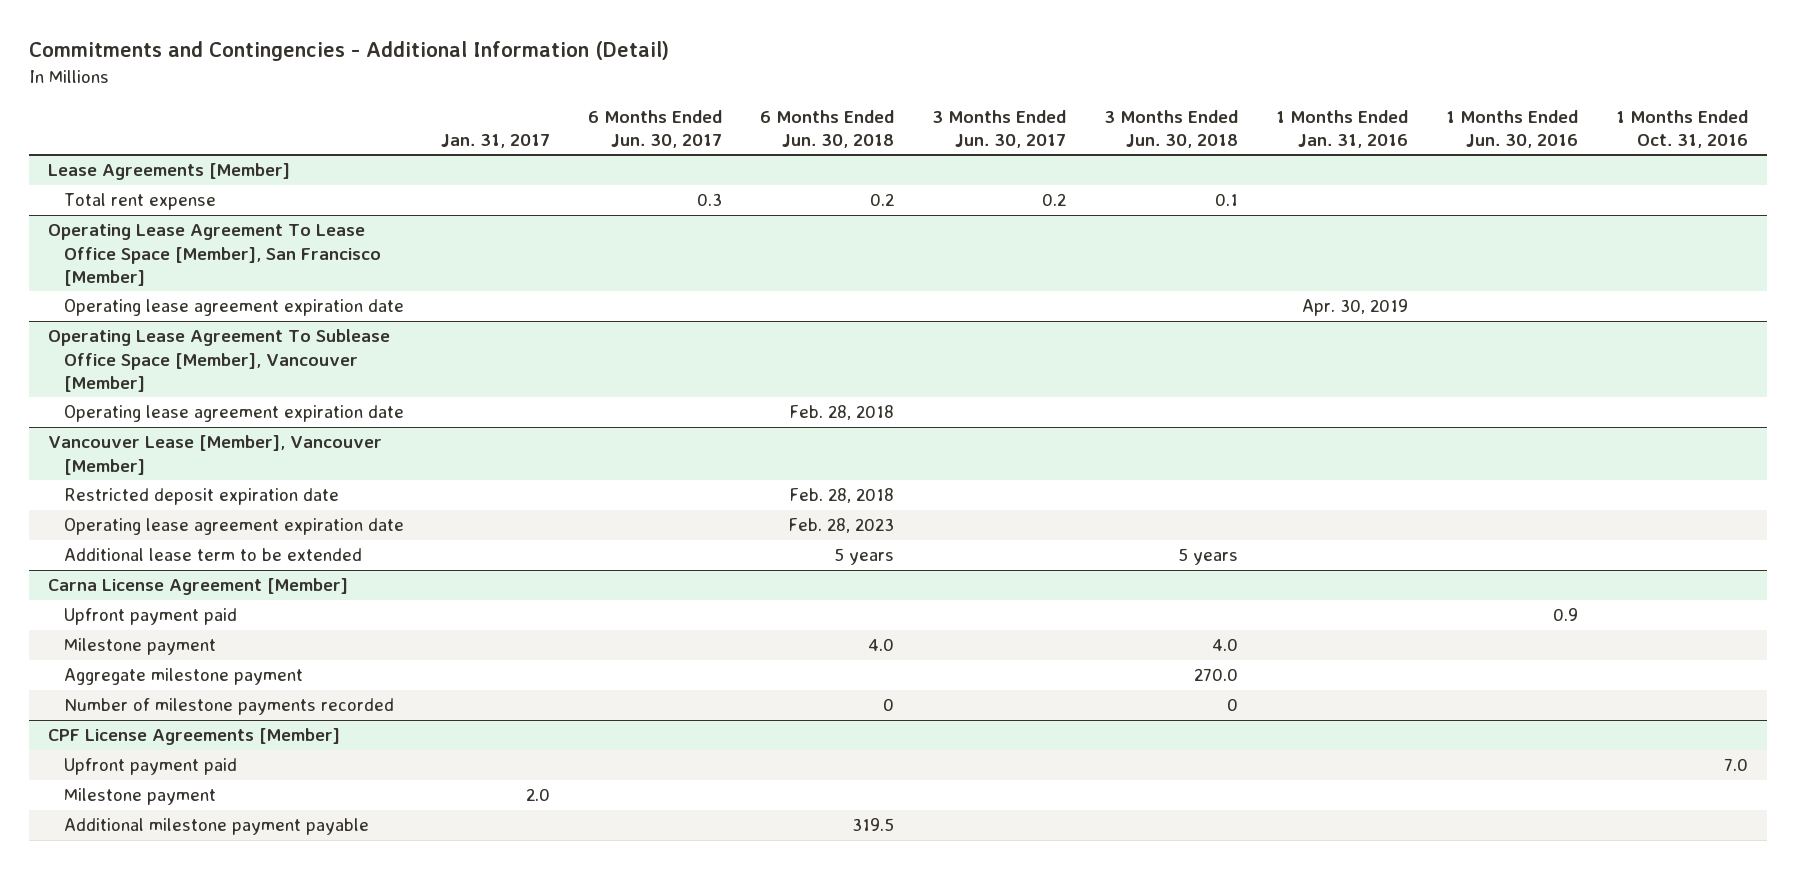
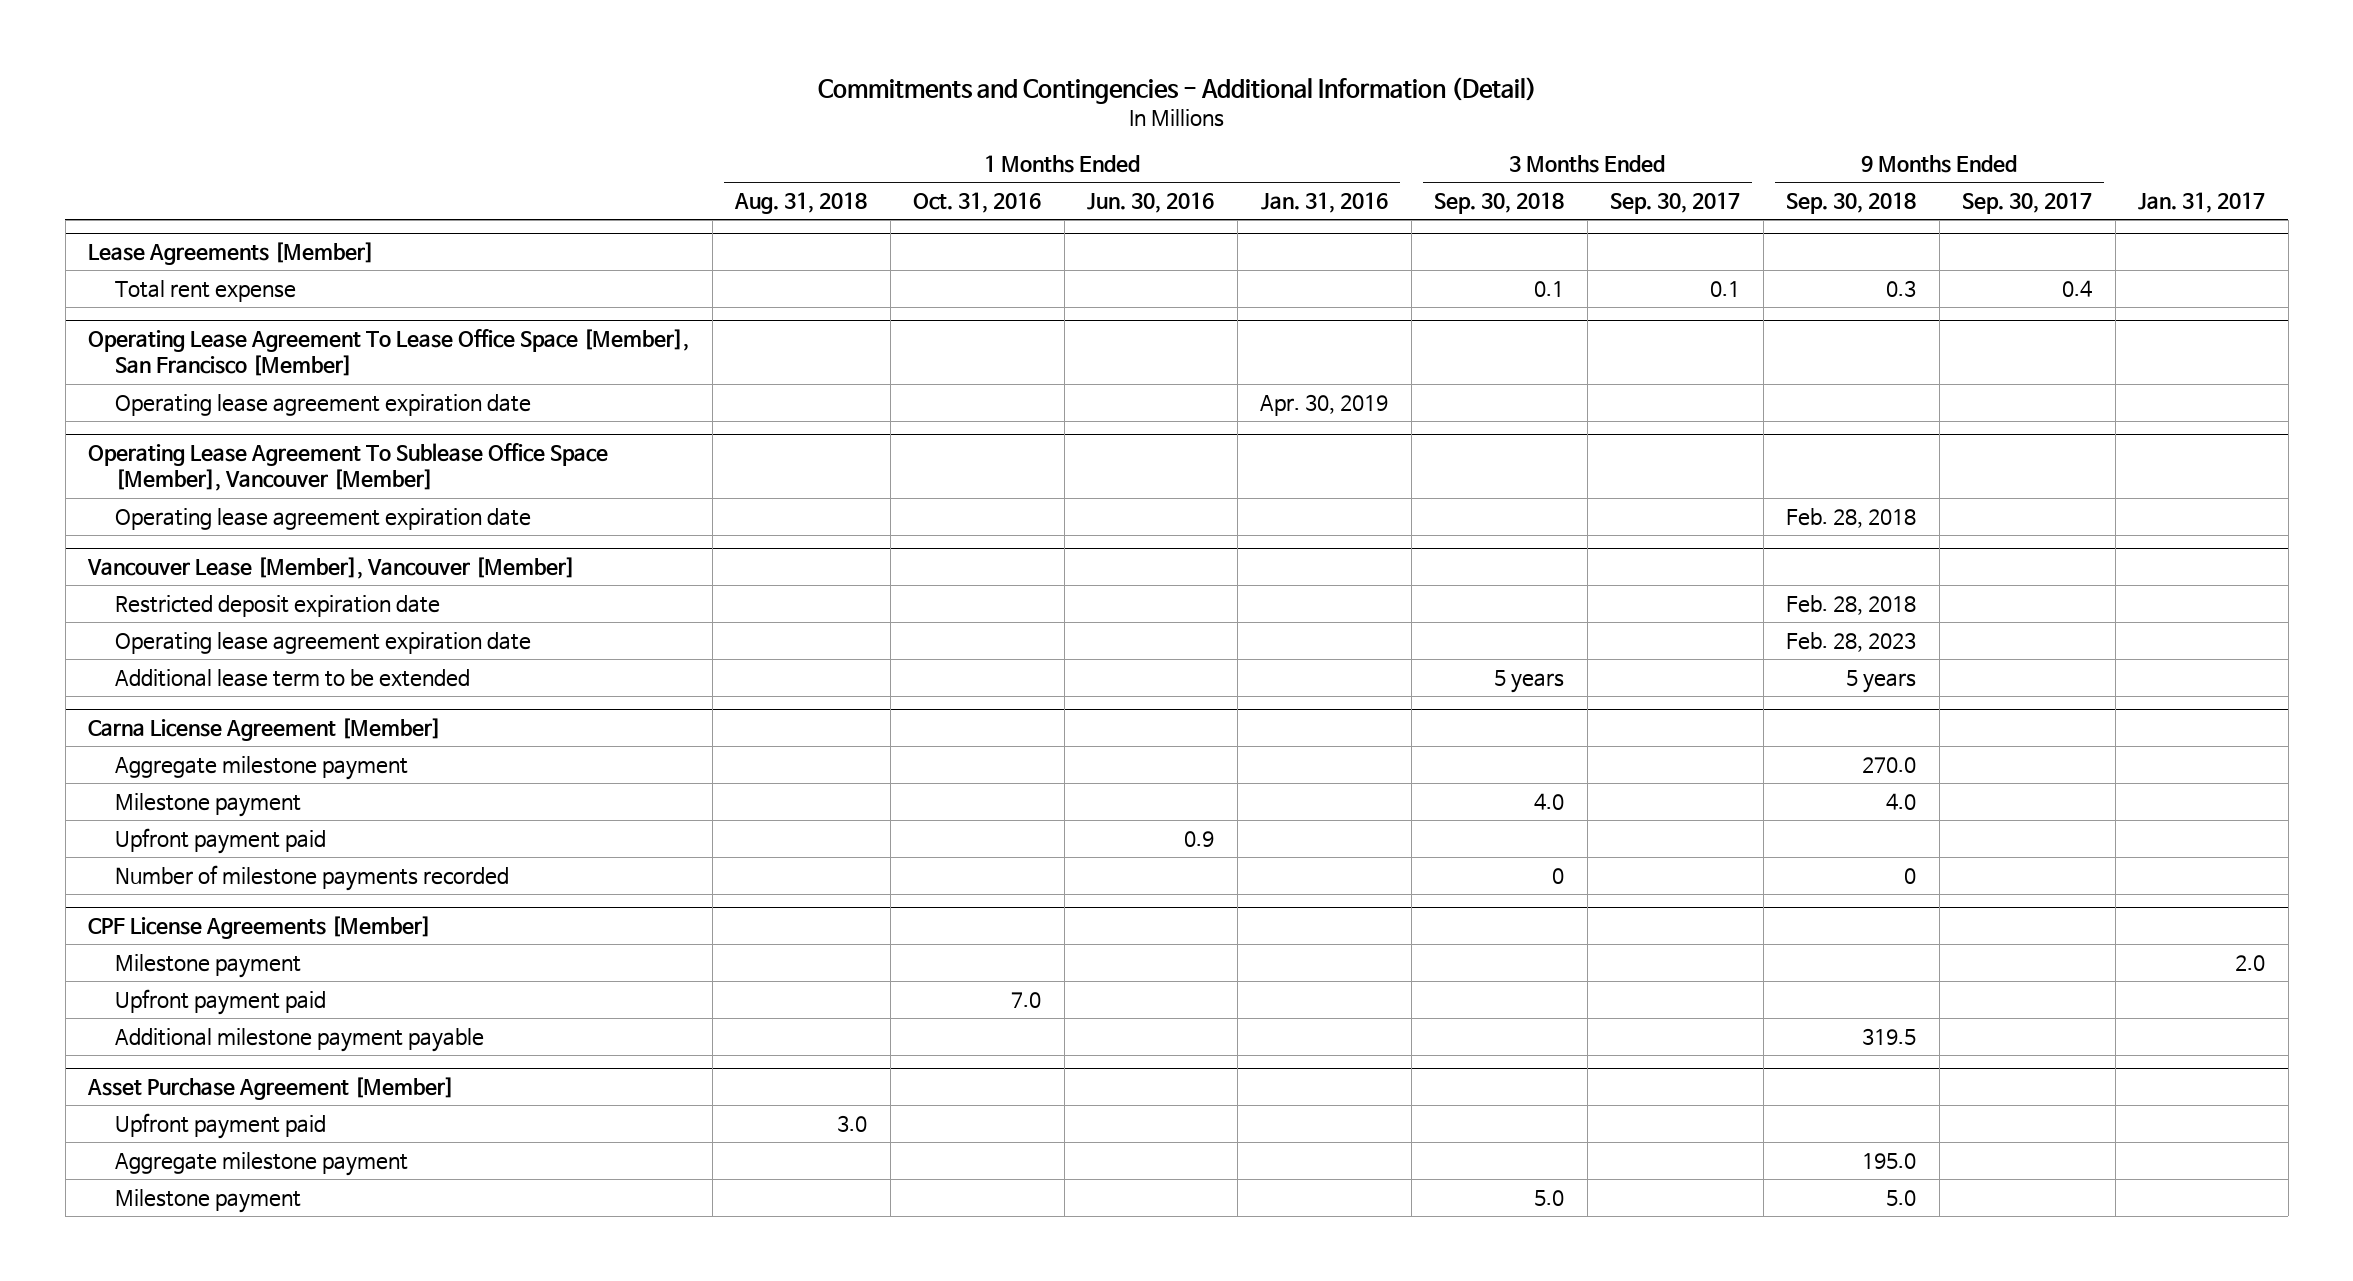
- | Jan. 31, 2017 | 6 Months Ended Jun. 30, 2017 | 6 Months Ended Jun. 30, 2018 | 3 Months Ended Jun. 30, 2017 | 3 Months Ended Jun. 30, 2018 | 1 Months Ended Jan. 31, 2016 | 1 Months Ended Jun. 30, 2016 | 1 Months Ended Oct. 31, 2016
+ | 1 Months Ended Aug. 31, 2018 | 1 Months Ended Oct. 31, 2016 | 1 Months Ended Jun. 30, 2016 | 1 Months Ended Jan. 31, 2016 | 3 Months Ended Sep. 30, 2018 | 3 Months Ended Sep. 30, 2017 | 9 Months Ended Sep. 30, 2018 | 9 Months Ended Sep. 30, 2017 | Jan. 31, 2017
@ Carna License Agreement [Member]
moved down: Milestone payment | | | | | 4.0 | | 4.0 | |
moved down: Upfront payment paid | | | 0.9 | | | | | |
@ CPF License Agreements [Member]
moved down: Upfront payment paid | | 7.0 | | | | | | |
+ Asset Purchase Agreement [Member]
+ Upfront payment paid | 3.0 | | | | | | | |
+ Aggregate milestone payment | | | | | | | 195.0 | |
+ Milestone payment | | | | | 5.0 | | 5.0 | |

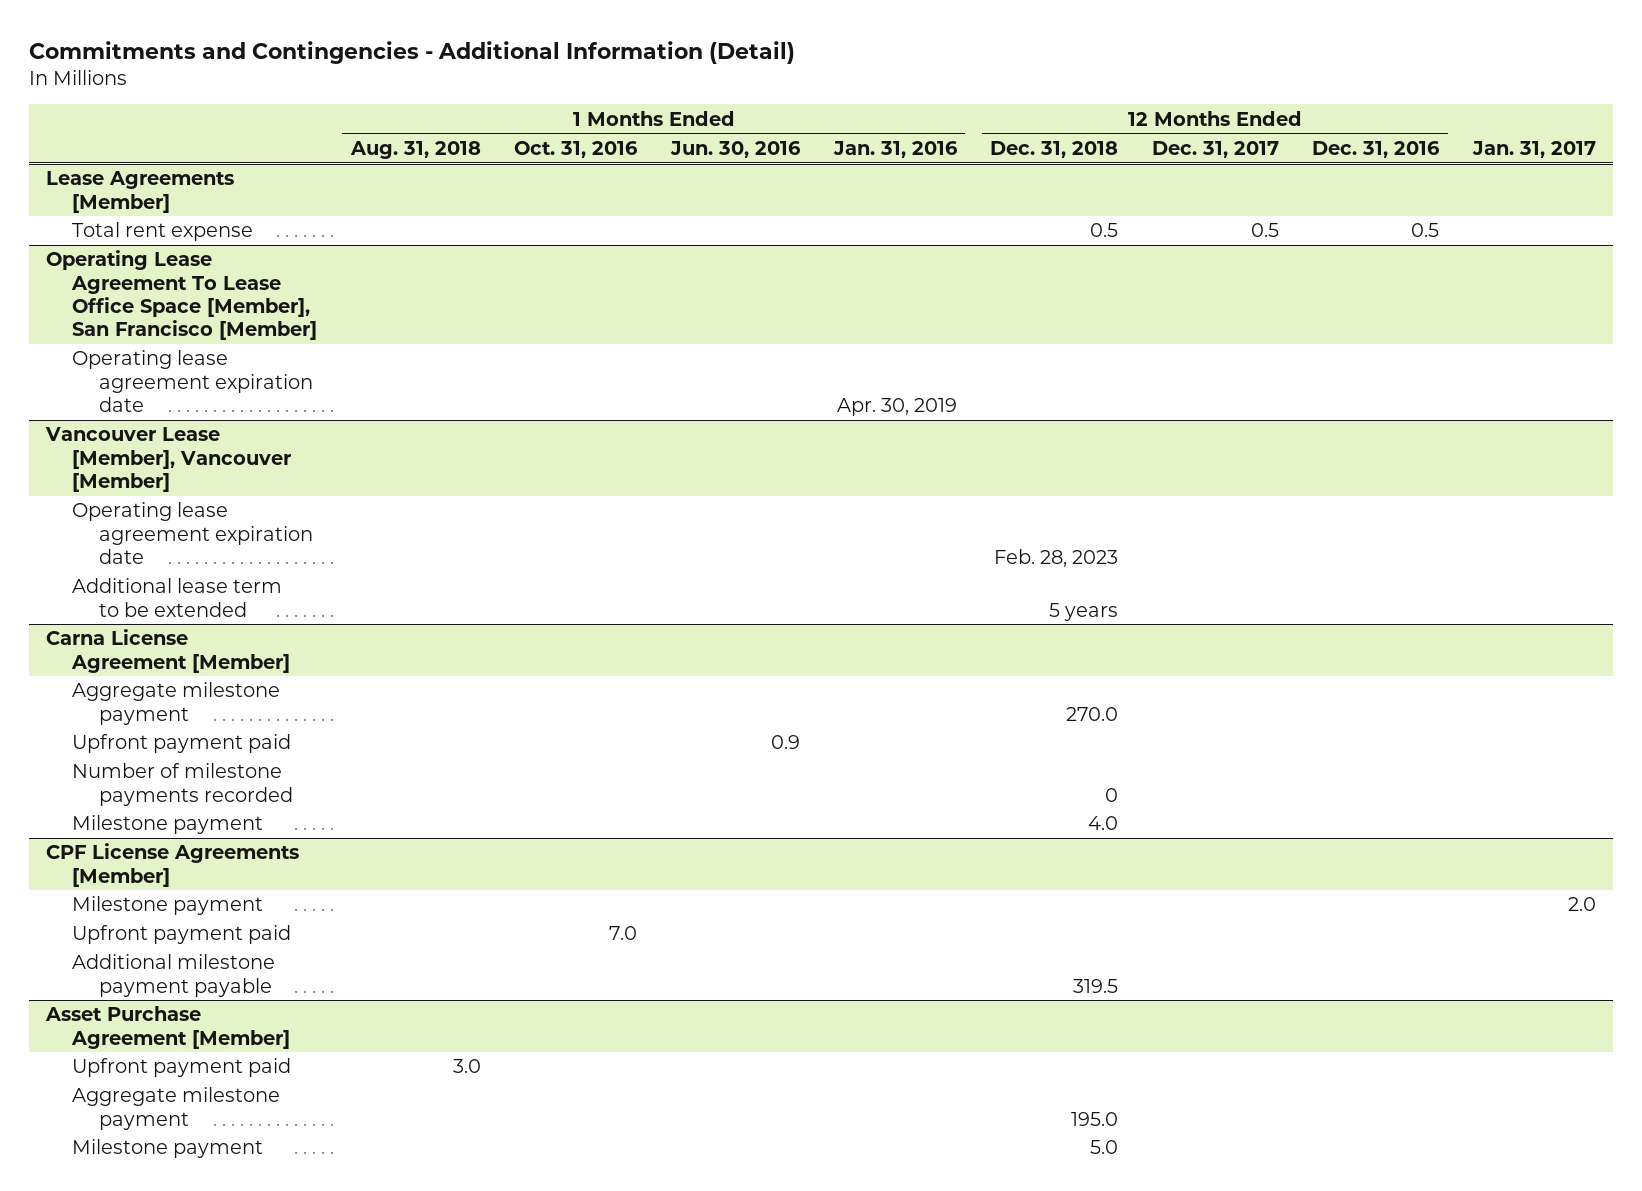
- | 1 Months Ended Aug. 31, 2018 | 1 Months Ended Oct. 31, 2016 | 1 Months Ended Jun. 30, 2016 | 1 Months Ended Jan. 31, 2016 | 3 Months Ended Sep. 30, 2018 | 3 Months Ended Sep. 30, 2017 | 9 Months Ended Sep. 30, 2018 | 9 Months Ended Sep. 30, 2017 | Jan. 31, 2017
+ | 1 Months Ended Aug. 31, 2018 | 1 Months Ended Oct. 31, 2016 | 1 Months Ended Jun. 30, 2016 | 1 Months Ended Jan. 31, 2016 | 12 Months Ended Dec. 31, 2018 | 12 Months Ended Dec. 31, 2017 | 12 Months Ended Dec. 31, 2016 | Jan. 31, 2017
- Operating Lease Agreement To Sublease Office Space [Member], Vancouver [Member]
- Operating lease agreement expiration date | | | | | | | Feb. 28, 2018 | |
@ Vancouver Lease [Member], Vancouver [Member]
- Restricted deposit expiration date | | | | | | | Feb. 28, 2018 | |
@ Carna License Agreement [Member]
moved down: Milestone payment | | | | | 4.0 | | |

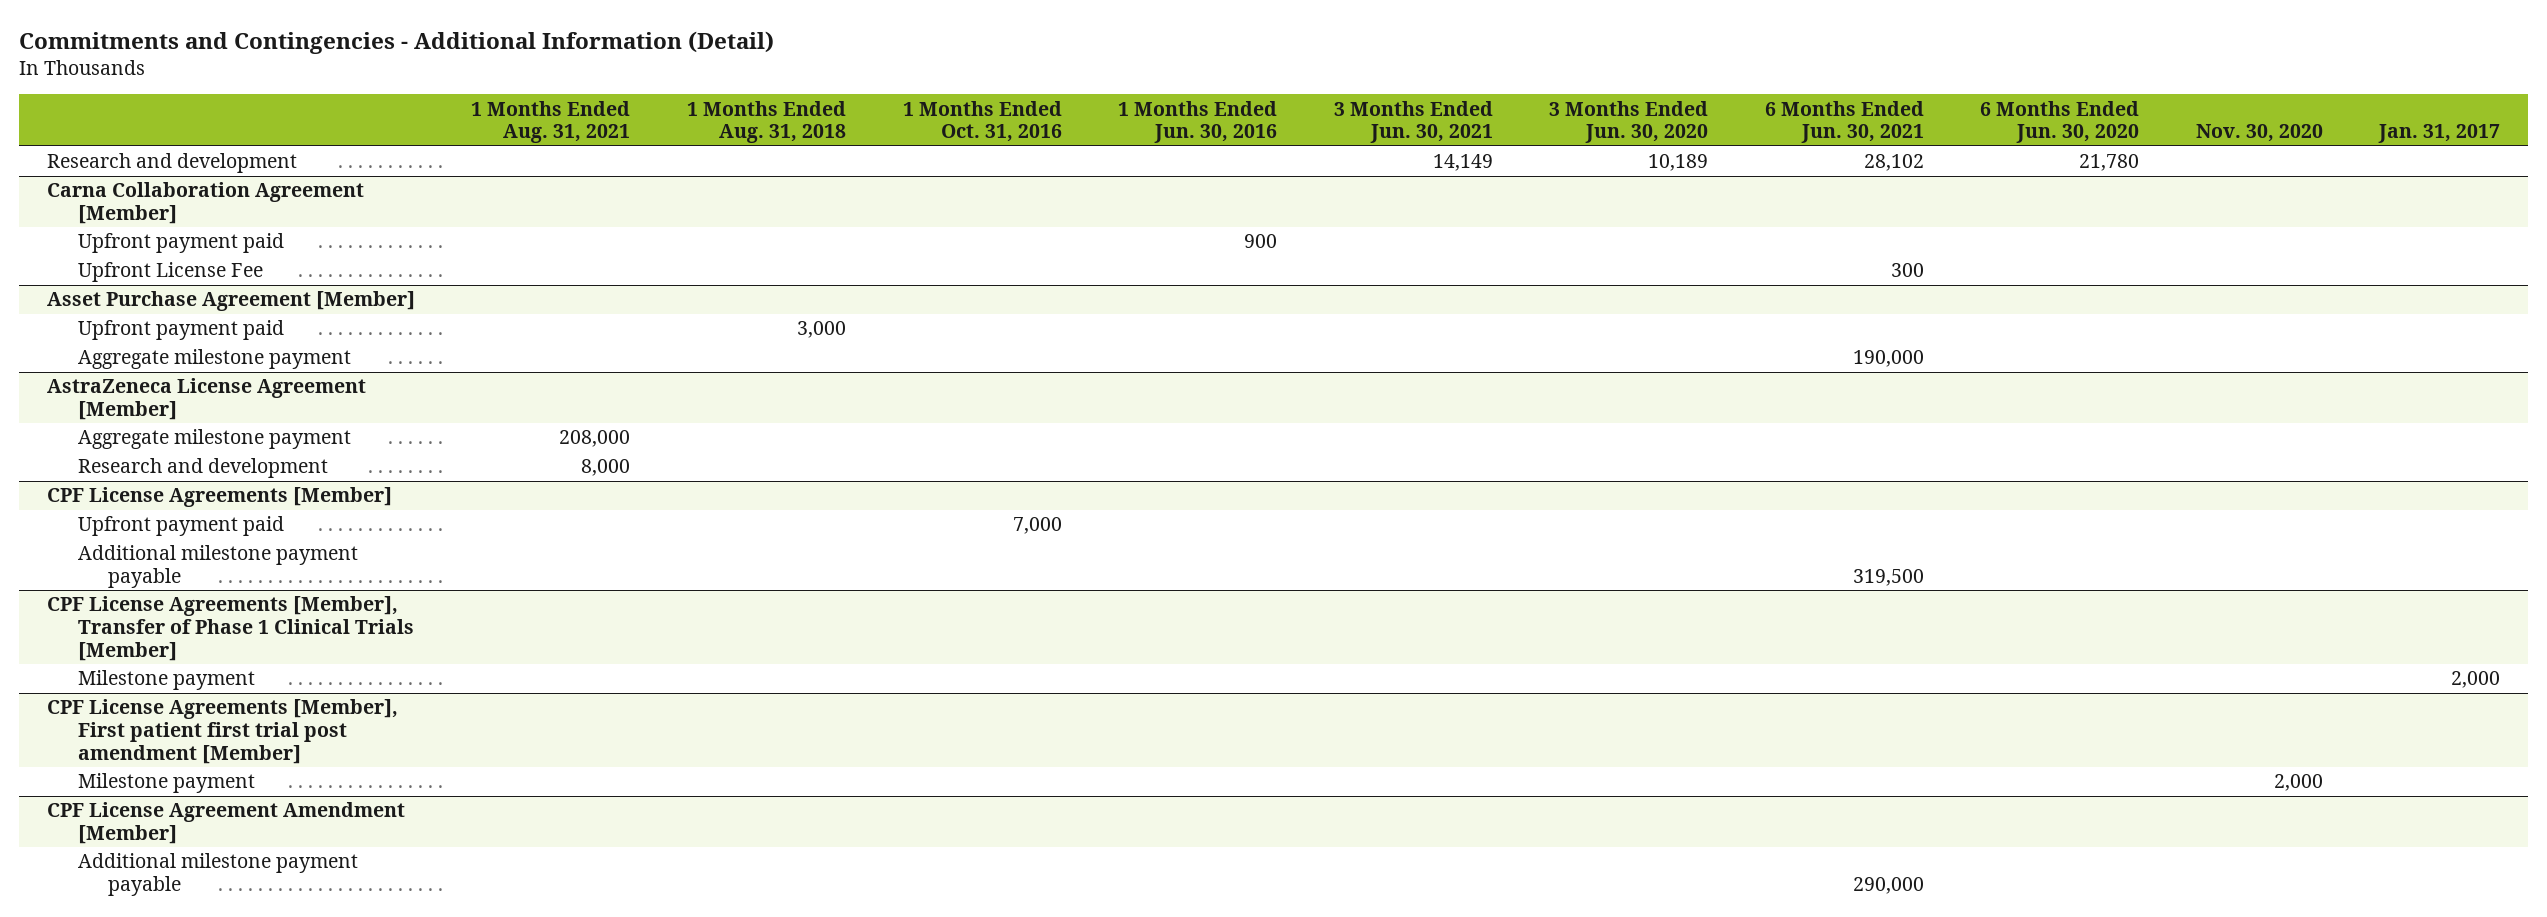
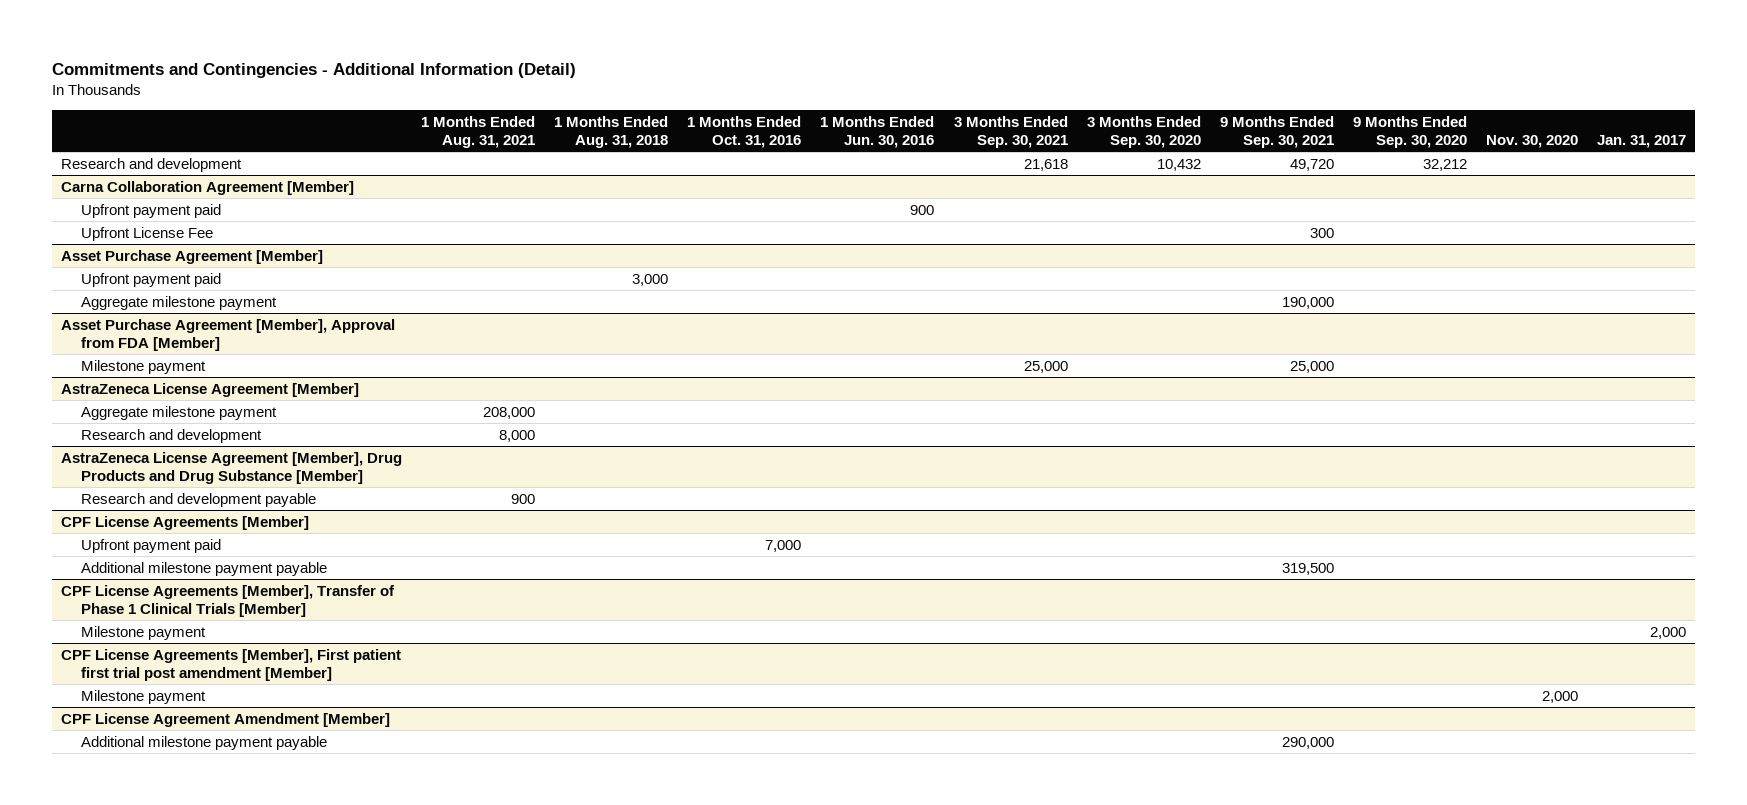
- | 1 Months Ended Aug. 31, 2021 | 1 Months Ended Aug. 31, 2018 | 1 Months Ended Oct. 31, 2016 | 1 Months Ended Jun. 30, 2016 | 3 Months Ended Jun. 30, 2021 | 3 Months Ended Jun. 30, 2020 | 6 Months Ended Jun. 30, 2021 | 6 Months Ended Jun. 30, 2020 | Nov. 30, 2020 | Jan. 31, 2017
+ | 1 Months Ended Aug. 31, 2021 | 1 Months Ended Aug. 31, 2018 | 1 Months Ended Oct. 31, 2016 | 1 Months Ended Jun. 30, 2016 | 3 Months Ended Sep. 30, 2021 | 3 Months Ended Sep. 30, 2020 | 9 Months Ended Sep. 30, 2021 | 9 Months Ended Sep. 30, 2020 | Nov. 30, 2020 | Jan. 31, 2017
+ Asset Purchase Agreement [Member], Approval from FDA [Member]
+ Milestone payment | | | | | 25,000 | | 25,000 | | |
+ AstraZeneca License Agreement [Member], Drug Products and Drug Substance [Member]
+ Research and development payable | 900 | | | | | | | | |

